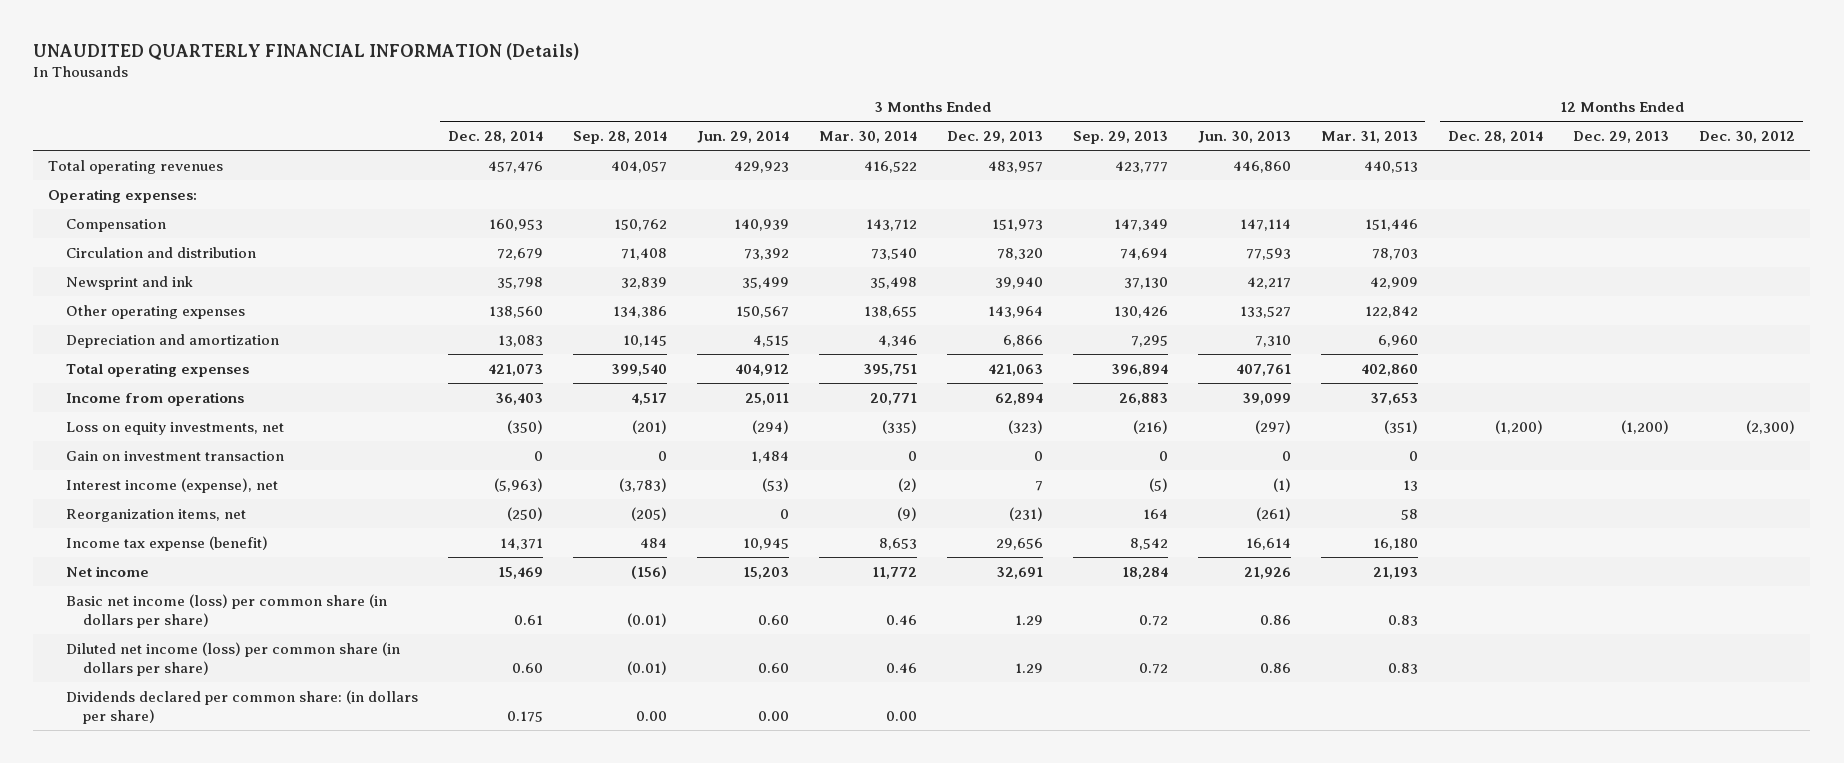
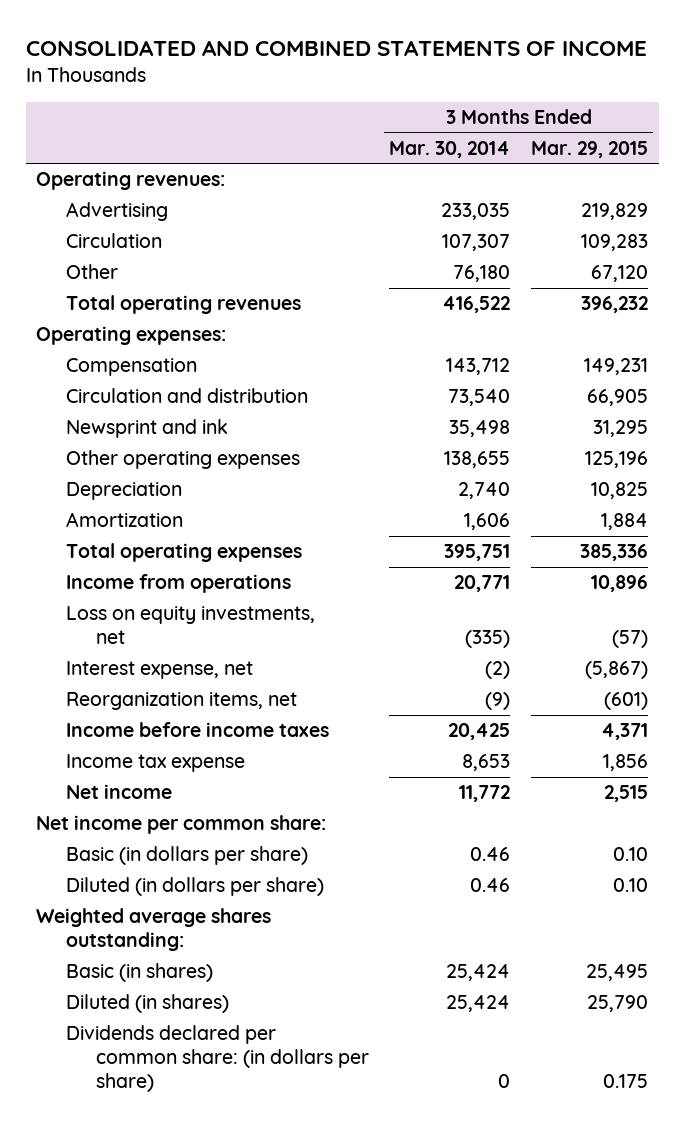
- UNAUDITED QUARTERLY FINANCIAL INFORMATION (Details)
+ CONSOLIDATED AND COMBINED STATEMENTS OF INCOME
- | 3 Months Ended Dec. 28, 2014 | 3 Months Ended Sep. 28, 2014 | 3 Months Ended Jun. 29, 2014 | 3 Months Ended Mar. 30, 2014 | 3 Months Ended Dec. 29, 2013 | 3 Months Ended Sep. 29, 2013 | 3 Months Ended Jun. 30, 2013 | 3 Months Ended Mar. 31, 2013 | 12 Months Ended Dec. 28, 2014 | 12 Months Ended Dec. 29, 2013 | 12 Months Ended Dec. 30, 2012
+ | 3 Months Ended Mar. 30, 2014 | 3 Months Ended Mar. 29, 2015
+ Operating revenues:
+ Advertising | 233,035 | 219,829
+ Circulation | 107,307 | 109,283
+ Other | 76,180 | 67,120
- Depreciation and amortization | 13,083 | 10,145 | 4,515 | 4,346 | 6,866 | 7,295 | 7,310 | 6,960 | | |
+ Depreciation | 2,740 | 10,825
+ Amortization | 1,606 | 1,884
- Gain on investment transaction | 0 | 0 | 1,484 | 0 | 0 | 0 | 0 | 0 | | |
- Interest income (expense), net | (5,963) | (3,783) | (53) | (2) | 7 | (5) | (1) | 13 | | |
+ Interest expense, net | (2) | (5,867)
- Income tax expense (benefit) | 14,371 | 484 | 10,945 | 8,653 | 29,656 | 8,542 | 16,614 | 16,180 | | |
+ Income before income taxes | 20,425 | 4,371
+ Income tax expense | 8,653 | 1,856
- Basic net income (loss) per common share (in dollars per share) | 0.61 | (0.01) | 0.60 | 0.46 | 1.29 | 0.72 | 0.86 | 0.83 | | |
- Diluted net income (loss) per common share (in dollars per share) | 0.60 | (0.01) | 0.60 | 0.46 | 1.29 | 0.72 | 0.86 | 0.83 | | |
- Dividends declared per common share: (in dollars per share) | 0.175 | 0.00 | 0.00 | 0.00 | | | | | | |
+ Net income per common share:
+ Basic (in dollars per share) | 0.46 | 0.10
+ Diluted (in dollars per share) | 0.46 | 0.10
+ Weighted average shares outstanding:
+ Basic (in shares) | 25,424 | 25,495
+ Diluted (in shares) | 25,424 | 25,790
+ Dividends declared per common share: (in dollars per share) | 0 | 0.175

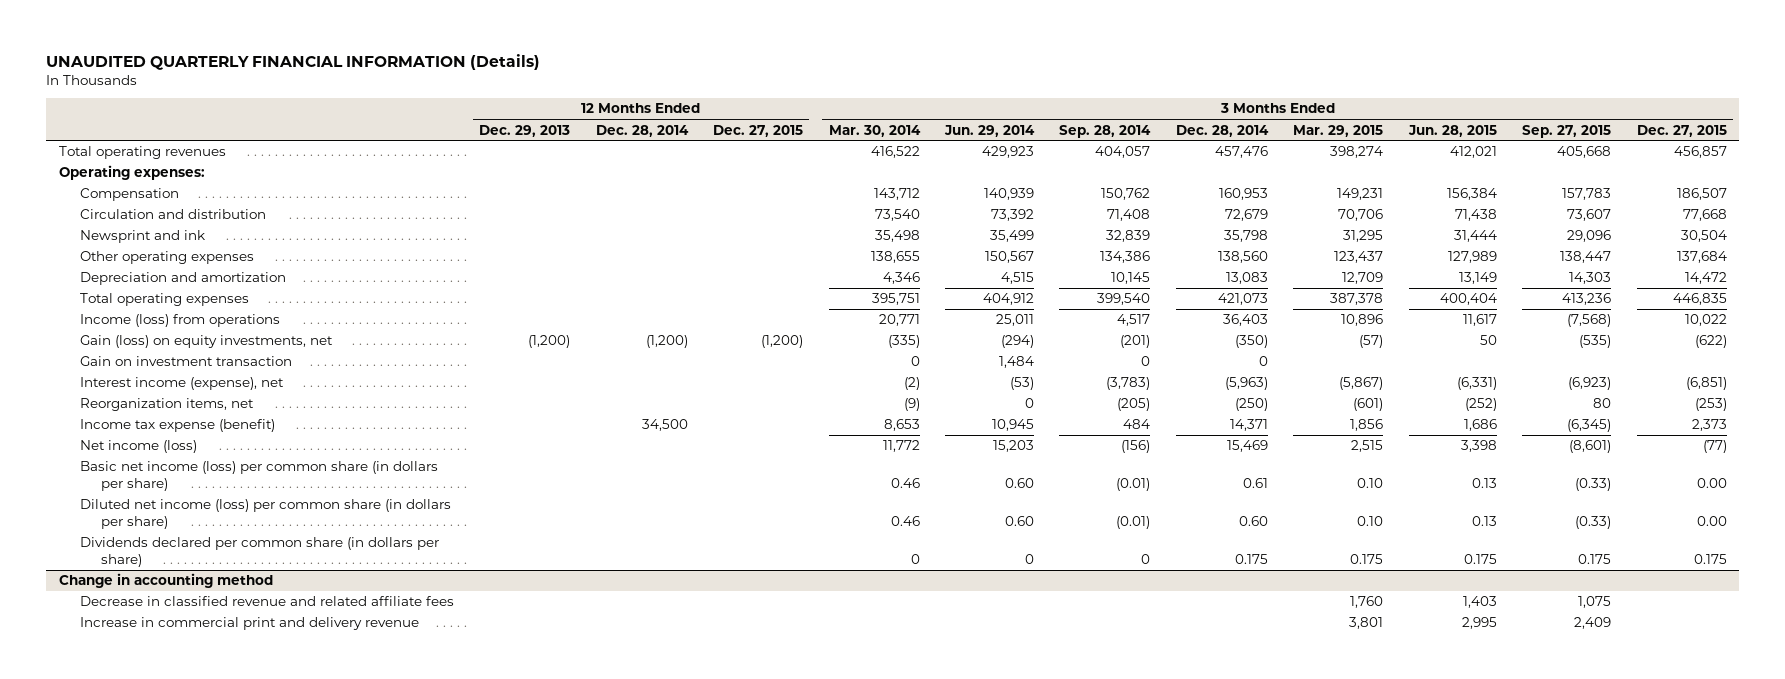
- CONSOLIDATED AND COMBINED STATEMENTS OF INCOME
+ UNAUDITED QUARTERLY FINANCIAL INFORMATION (Details)
- | 3 Months Ended Mar. 30, 2014 | 3 Months Ended Mar. 29, 2015
+ | 12 Months Ended Dec. 29, 2013 | 12 Months Ended Dec. 28, 2014 | 12 Months Ended Dec. 27, 2015 | 3 Months Ended Mar. 30, 2014 | 3 Months Ended Jun. 29, 2014 | 3 Months Ended Sep. 28, 2014 | 3 Months Ended Dec. 28, 2014 | 3 Months Ended Mar. 29, 2015 | 3 Months Ended Jun. 28, 2015 | 3 Months Ended Sep. 27, 2015 | 3 Months Ended Dec. 27, 2015
- Operating revenues:
- Advertising | 233,035 | 219,829
- Circulation | 107,307 | 109,283
- Other | 76,180 | 67,120
- Total operating revenues | 416,522 | 396,232
+ Total operating revenues | | | | 416,522 | 429,923 | 404,057 | 457,476 | 398,274 | 412,021 | 405,668 | 456,857
- Circulation and distribution | 73,540 | 66,905
+ Circulation and distribution | | | | 73,540 | 73,392 | 71,408 | 72,679 | 70,706 | 71,438 | 73,607 | 77,668
- Other operating expenses | 138,655 | 125,196
- Depreciation | 2,740 | 10,825
- Amortization | 1,606 | 1,884
- Total operating expenses | 395,751 | 385,336
- Income from operations | 20,771 | 10,896
- Loss on equity investments, net | (335) | (57)
- Interest expense, net | (2) | (5,867)
+ Other operating expenses | | | | 138,655 | 150,567 | 134,386 | 138,560 | 123,437 | 127,989 | 138,447 | 137,684
+ Depreciation and amortization | | | | 4,346 | 4,515 | 10,145 | 13,083 | 12,709 | 13,149 | 14,303 | 14,472
+ Total operating expenses | | | | 395,751 | 404,912 | 399,540 | 421,073 | 387,378 | 400,404 | 413,236 | 446,835
+ Income (loss) from operations | | | | 20,771 | 25,011 | 4,517 | 36,403 | 10,896 | 11,617 | (7,568) | 10,022
+ Gain (loss) on equity investments, net | (1,200) | (1,200) | (1,200) | (335) | (294) | (201) | (350) | (57) | 50 | (535) | (622)
+ Gain on investment transaction | | | | 0 | 1,484 | 0 | 0 | | | |
+ Interest income (expense), net | | | | (2) | (53) | (3,783) | (5,963) | (5,867) | (6,331) | (6,923) | (6,851)
- Income before income taxes | 20,425 | 4,371
- Income tax expense | 8,653 | 1,856
- Net income | 11,772 | 2,515
- Net income per common share:
- Basic (in dollars per share) | 0.46 | 0.10
- Diluted (in dollars per share) | 0.46 | 0.10
- Weighted average shares outstanding:
- Basic (in shares) | 25,424 | 25,495
- Diluted (in shares) | 25,424 | 25,790
- Dividends declared per common share: (in dollars per share) | 0 | 0.175
+ Income tax expense (benefit) | | 34,500 | | 8,653 | 10,945 | 484 | 14,371 | 1,856 | 1,686 | (6,345) | 2,373
+ Net income (loss) | | | | 11,772 | 15,203 | (156) | 15,469 | 2,515 | 3,398 | (8,601) | (77)
+ Basic net income (loss) per common share (in dollars per share) | | | | 0.46 | 0.60 | (0.01) | 0.61 | 0.10 | 0.13 | (0.33) | 0.00
+ Diluted net income (loss) per common share (in dollars per share) | | | | 0.46 | 0.60 | (0.01) | 0.60 | 0.10 | 0.13 | (0.33) | 0.00
+ Dividends declared per common share (in dollars per share) | | | | 0 | 0 | 0 | 0.175 | 0.175 | 0.175 | 0.175 | 0.175
+ Change in accounting method
+ Decrease in classified revenue and related affiliate fees | | | | | | | | 1,760 | 1,403 | 1,075 |
+ Increase in commercial print and delivery revenue | | | | | | | | 3,801 | 2,995 | 2,409 |

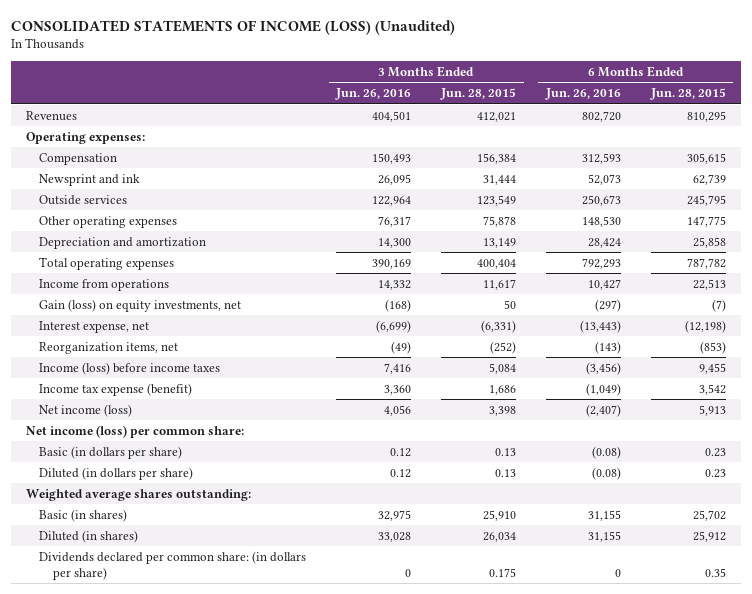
- UNAUDITED QUARTERLY FINANCIAL INFORMATION (Details)
+ CONSOLIDATED STATEMENTS OF INCOME (LOSS) (Unaudited)
- | 12 Months Ended Dec. 29, 2013 | 12 Months Ended Dec. 28, 2014 | 12 Months Ended Dec. 27, 2015 | 3 Months Ended Mar. 30, 2014 | 3 Months Ended Jun. 29, 2014 | 3 Months Ended Sep. 28, 2014 | 3 Months Ended Dec. 28, 2014 | 3 Months Ended Mar. 29, 2015 | 3 Months Ended Jun. 28, 2015 | 3 Months Ended Sep. 27, 2015 | 3 Months Ended Dec. 27, 2015
+ | 3 Months Ended Jun. 26, 2016 | 3 Months Ended Jun. 28, 2015 | 6 Months Ended Jun. 26, 2016 | 6 Months Ended Jun. 28, 2015
- Total operating revenues | | | | 416,522 | 429,923 | 404,057 | 457,476 | 398,274 | 412,021 | 405,668 | 456,857
+ Revenues | 404,501 | 412,021 | 802,720 | 810,295
- Circulation and distribution | | | | 73,540 | 73,392 | 71,408 | 72,679 | 70,706 | 71,438 | 73,607 | 77,668
- Other operating expenses | | | | 138,655 | 150,567 | 134,386 | 138,560 | 123,437 | 127,989 | 138,447 | 137,684
+ Outside services | 122,964 | 123,549 | 250,673 | 245,795
+ Other operating expenses | 76,317 | 75,878 | 148,530 | 147,775
- Income (loss) from operations | | | | 20,771 | 25,011 | 4,517 | 36,403 | 10,896 | 11,617 | (7,568) | 10,022
+ Income from operations | 14,332 | 11,617 | 10,427 | 22,513
- Gain on investment transaction | | | | 0 | 1,484 | 0 | 0 | | | |
- Interest income (expense), net | | | | (2) | (53) | (3,783) | (5,963) | (5,867) | (6,331) | (6,923) | (6,851)
+ Interest expense, net | (6,699) | (6,331) | (13,443) | (12,198)
+ Income (loss) before income taxes | 7,416 | 5,084 | (3,456) | 9,455
- Basic net income (loss) per common share (in dollars per share) | | | | 0.46 | 0.60 | (0.01) | 0.61 | 0.10 | 0.13 | (0.33) | 0.00
- Diluted net income (loss) per common share (in dollars per share) | | | | 0.46 | 0.60 | (0.01) | 0.60 | 0.10 | 0.13 | (0.33) | 0.00
- Dividends declared per common share (in dollars per share) | | | | 0 | 0 | 0 | 0.175 | 0.175 | 0.175 | 0.175 | 0.175
- Change in accounting method
- Decrease in classified revenue and related affiliate fees | | | | | | | | 1,760 | 1,403 | 1,075 |
- Increase in commercial print and delivery revenue | | | | | | | | 3,801 | 2,995 | 2,409 |
+ Net income (loss) per common share:
+ Basic (in dollars per share) | 0.12 | 0.13 | (0.08) | 0.23
+ Diluted (in dollars per share) | 0.12 | 0.13 | (0.08) | 0.23
+ Weighted average shares outstanding:
+ Basic (in shares) | 32,975 | 25,910 | 31,155 | 25,702
+ Diluted (in shares) | 33,028 | 26,034 | 31,155 | 25,912
+ Dividends declared per common share: (in dollars per share) | 0 | 0.175 | 0 | 0.35

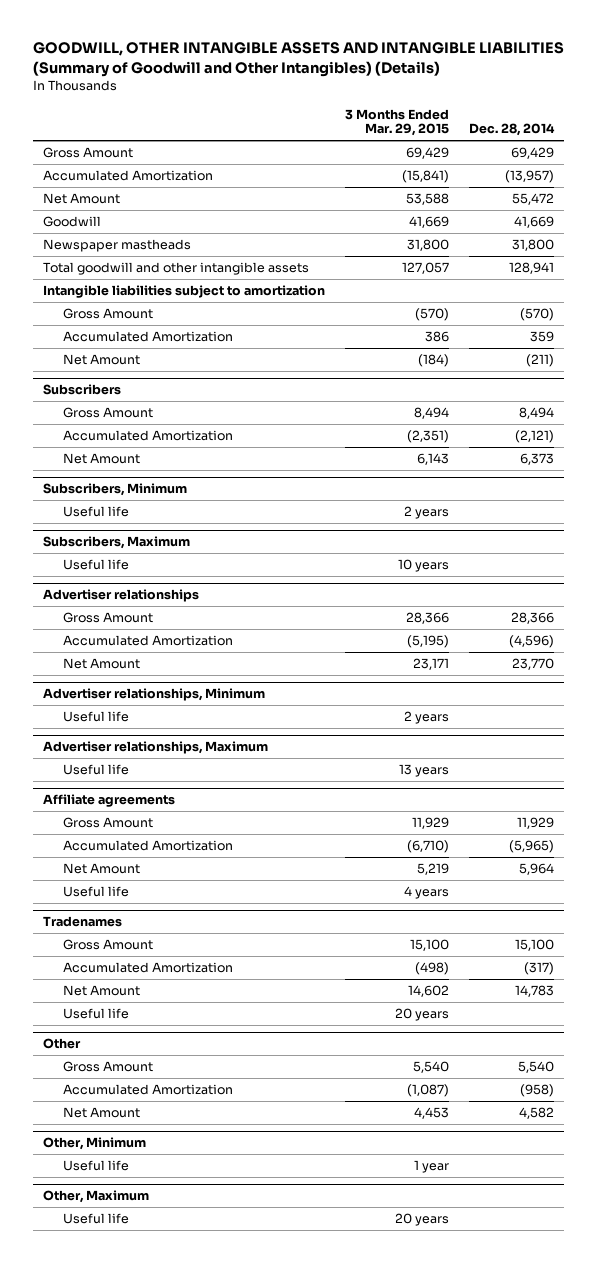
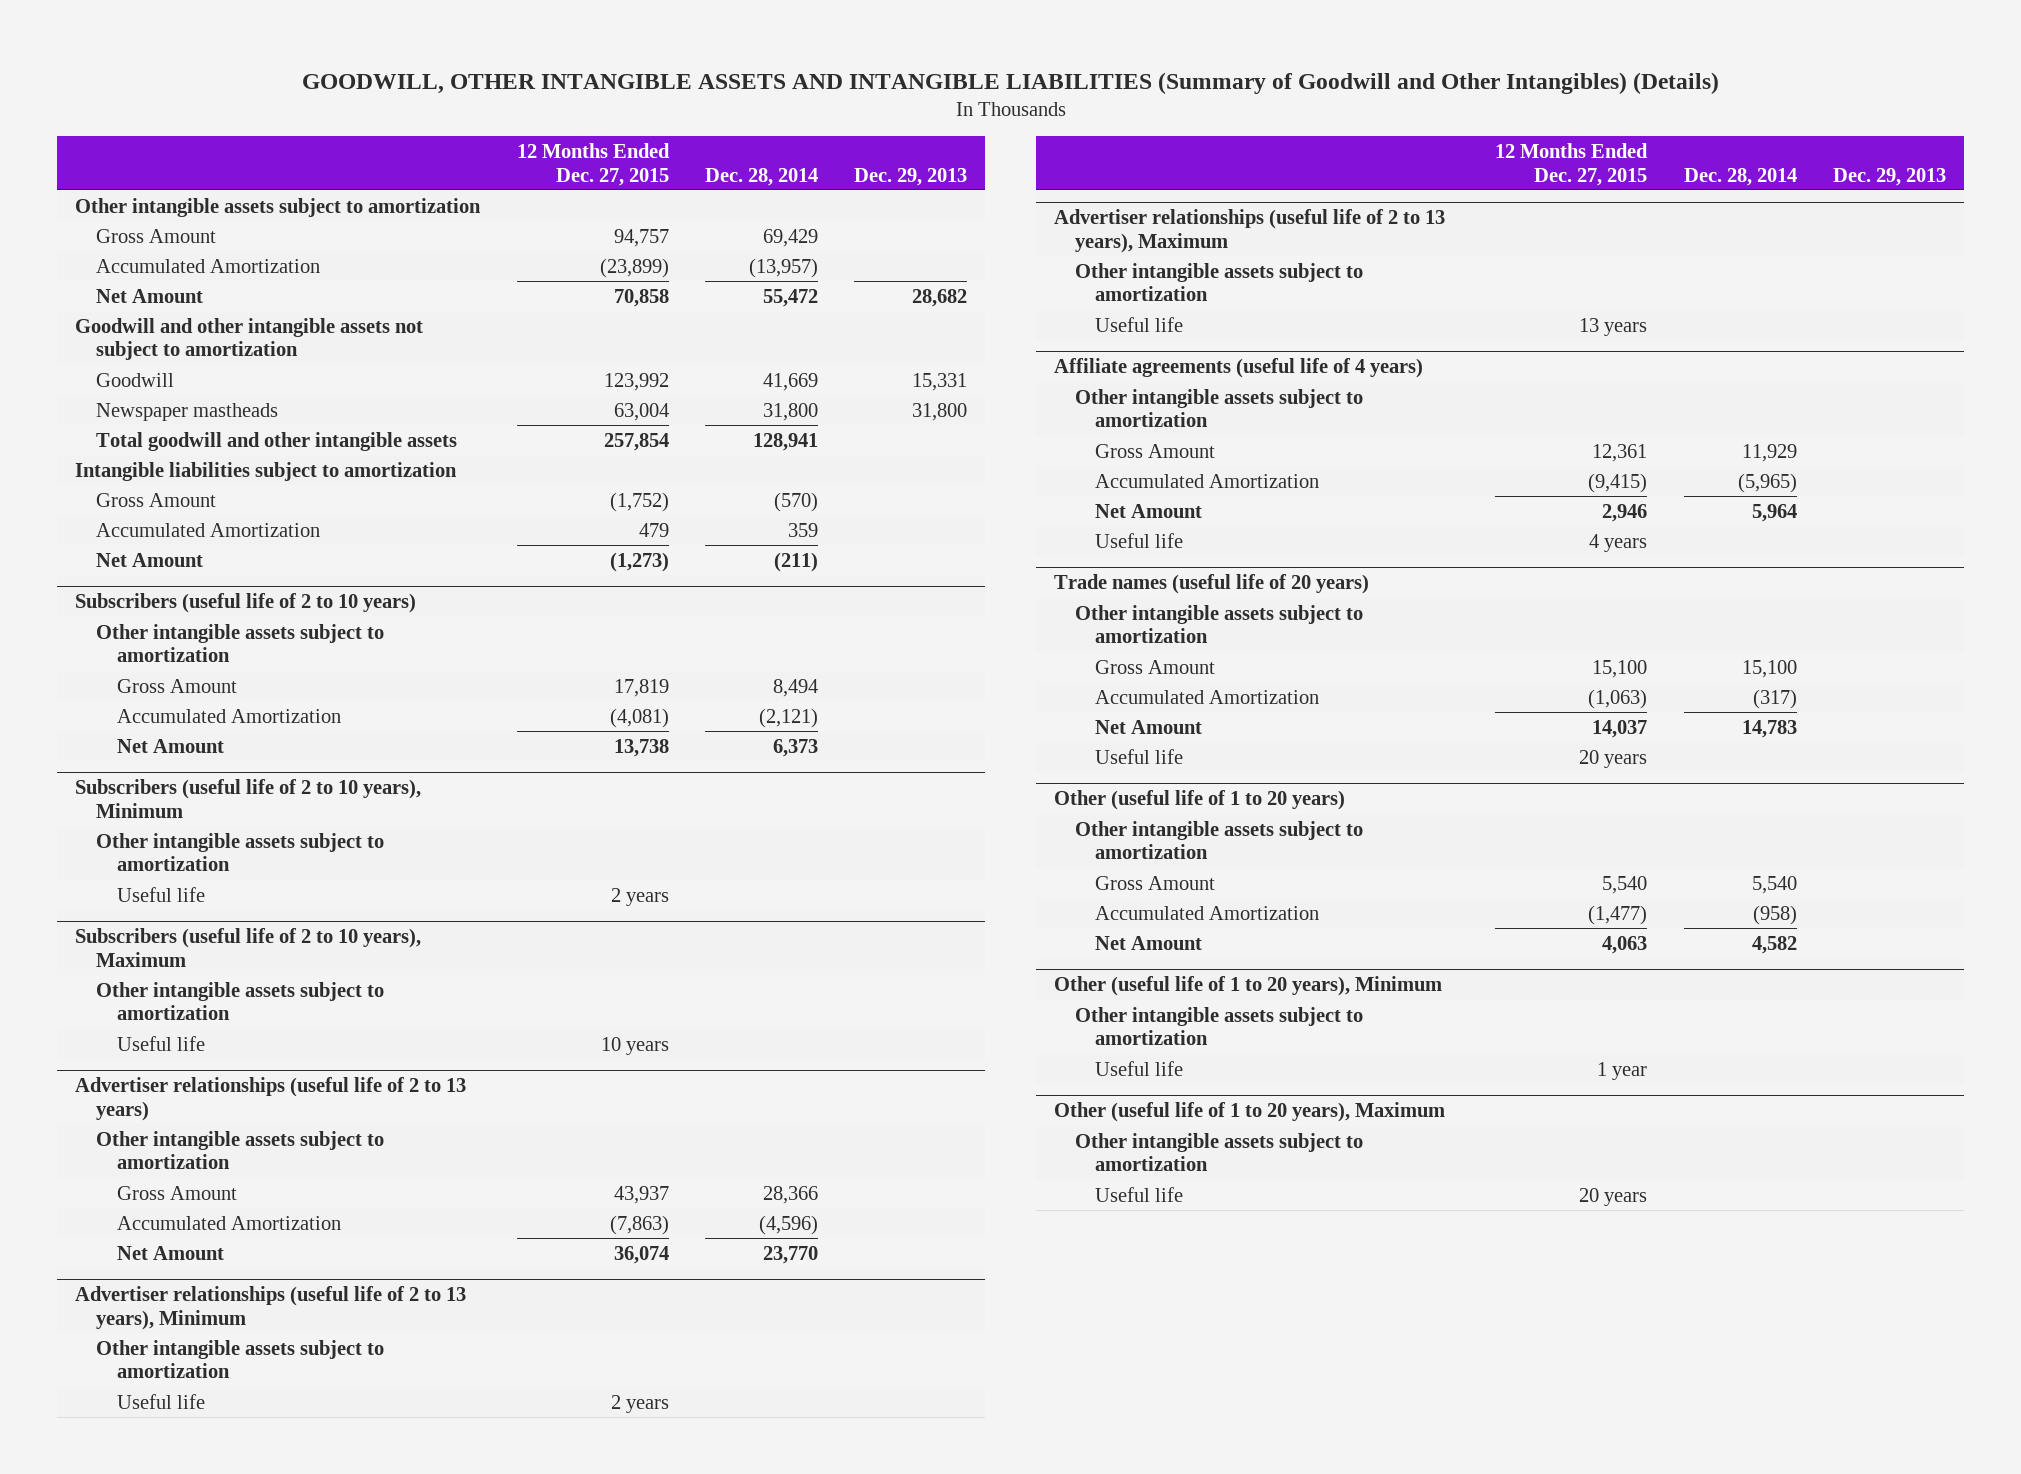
- | 3 Months Ended Mar. 29, 2015 | Dec. 28, 2014
+ | 12 Months Ended Dec. 27, 2015 | Dec. 28, 2014 | Dec. 29, 2013
+ Other intangible assets subject to amortization
+ Goodwill and other intangible assets not subject to amortization
- Subscribers
+ Subscribers (useful life of 2 to 10 years)
+ Other intangible assets subject to amortization
- Subscribers, Minimum
+ Subscribers (useful life of 2 to 10 years), Minimum
+ Other intangible assets subject to amortization
- Subscribers, Maximum
+ Subscribers (useful life of 2 to 10 years), Maximum
+ Other intangible assets subject to amortization
- Advertiser relationships
+ Advertiser relationships (useful life of 2 to 13 years)
+ Other intangible assets subject to amortization
- Advertiser relationships, Minimum
+ Advertiser relationships (useful life of 2 to 13 years), Minimum
+ Other intangible assets subject to amortization
- Advertiser relationships, Maximum
+ Advertiser relationships (useful life of 2 to 13 years), Maximum
+ Other intangible assets subject to amortization
- Affiliate agreements
+ Affiliate agreements (useful life of 4 years)
+ Other intangible assets subject to amortization
- Tradenames
+ Trade names (useful life of 20 years)
+ Other intangible assets subject to amortization
- Other
+ Other (useful life of 1 to 20 years)
+ Other intangible assets subject to amortization
- Other, Minimum
+ Other (useful life of 1 to 20 years), Minimum
+ Other intangible assets subject to amortization
- Other, Maximum
+ Other (useful life of 1 to 20 years), Maximum
+ Other intangible assets subject to amortization

